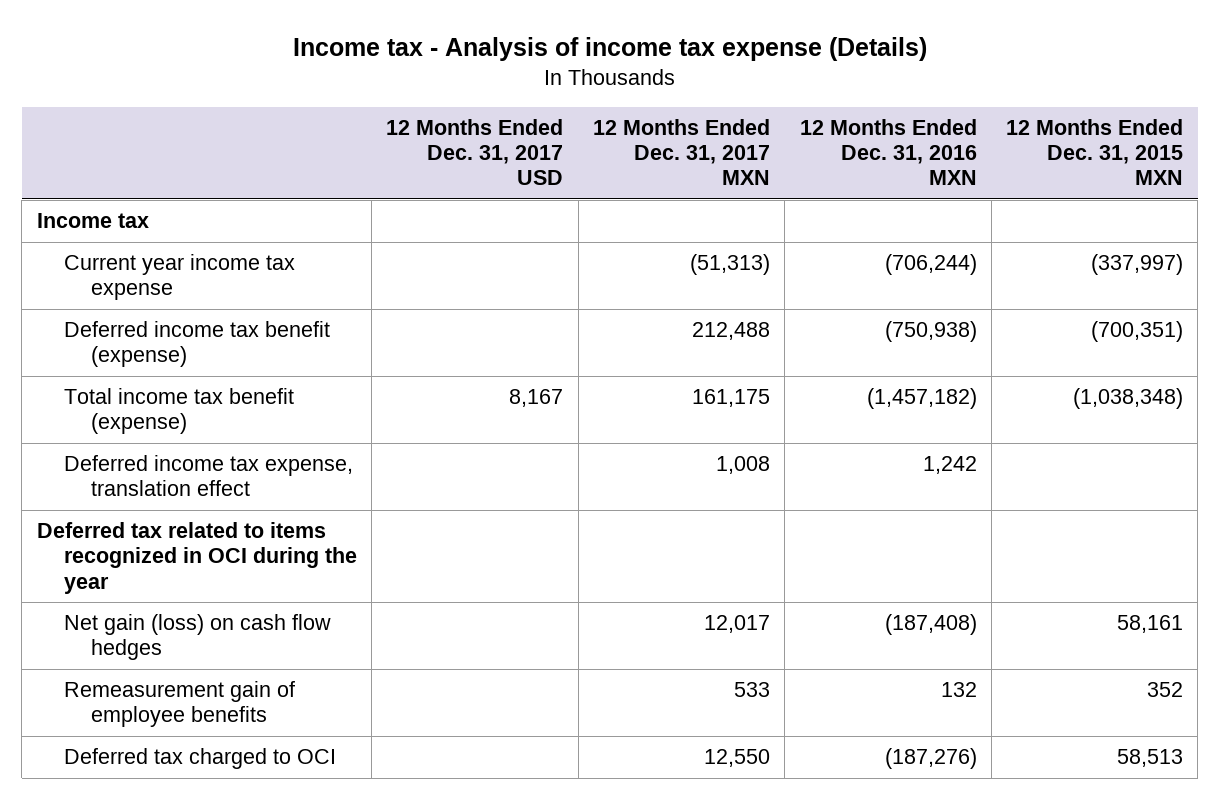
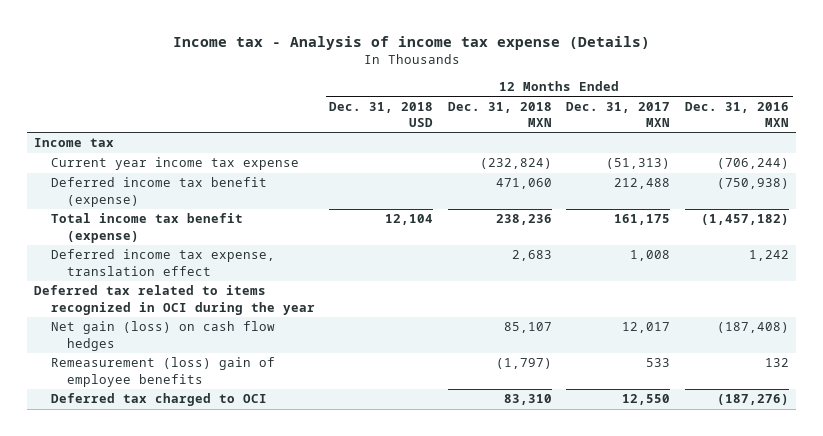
- | 12 Months Ended Dec. 31, 2017 USD | 12 Months Ended Dec. 31, 2017 MXN | 12 Months Ended Dec. 31, 2016 MXN | 12 Months Ended Dec. 31, 2015 MXN
+ | 12 Months Ended Dec. 31, 2018 USD | 12 Months Ended Dec. 31, 2018 MXN | 12 Months Ended Dec. 31, 2017 MXN | 12 Months Ended Dec. 31, 2016 MXN
- Remeasurement gain of employee benefits | | 533 | 132 | 352
+ Remeasurement (loss) gain of employee benefits | | (1,797) | 533 | 132

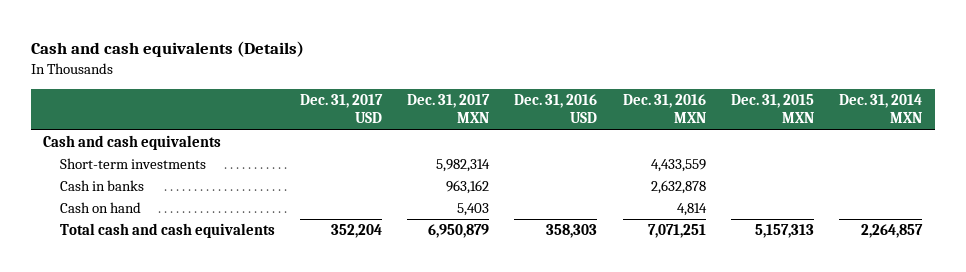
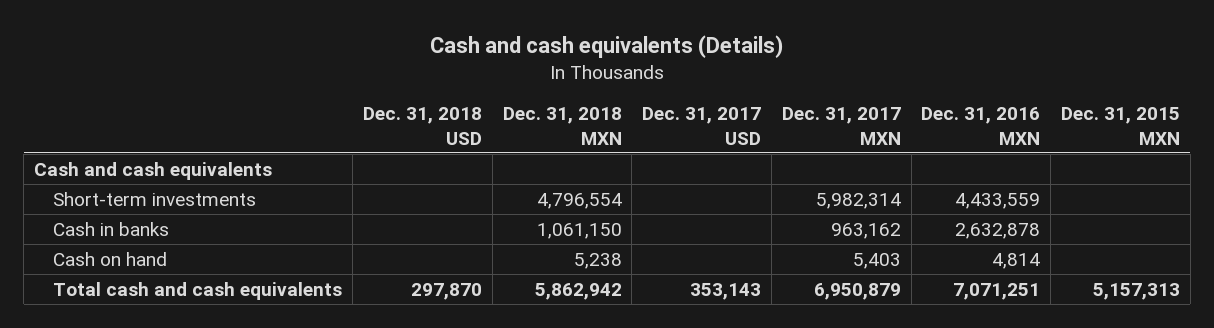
- | Dec. 31, 2017 USD | Dec. 31, 2017 MXN | Dec. 31, 2016 USD | Dec. 31, 2016 MXN | Dec. 31, 2015 MXN | Dec. 31, 2014 MXN
+ | Dec. 31, 2018 USD | Dec. 31, 2018 MXN | Dec. 31, 2017 USD | Dec. 31, 2017 MXN | Dec. 31, 2016 MXN | Dec. 31, 2015 MXN
- Total cash and cash equivalents | 352,204 | 6,950,879 | 358,303 | 7,071,251 | 5,157,313 | 2,264,857
+ Total cash and cash equivalents | 297,870 | 5,862,942 | 353,143 | 6,950,879 | 7,071,251 | 5,157,313

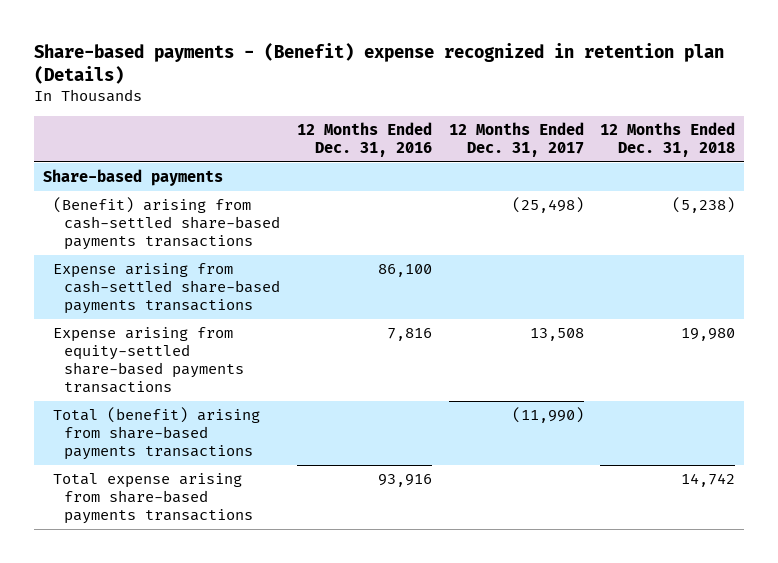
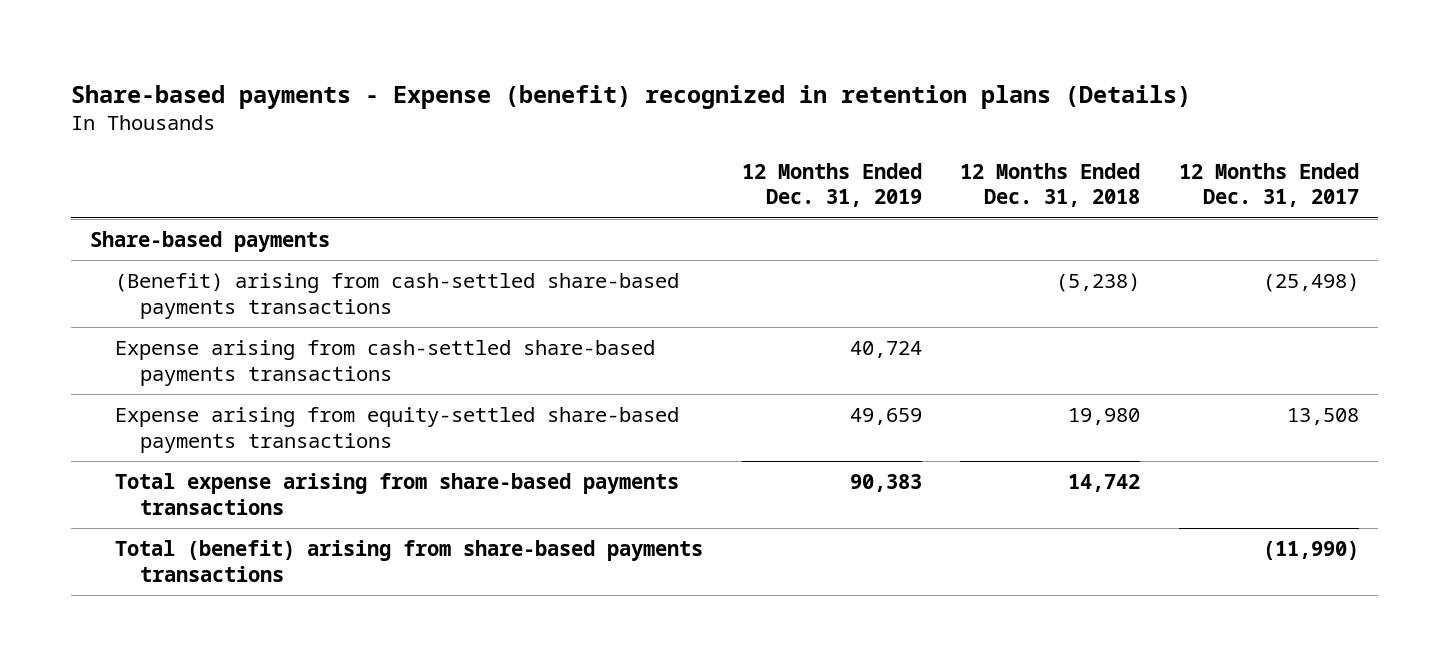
- Share-based payments - (Benefit) expense recognized in retention plan (Details)
+ Share-based payments - Expense (benefit) recognized in retention plans (Details)
- | 12 Months Ended Dec. 31, 2016 | 12 Months Ended Dec. 31, 2017 | 12 Months Ended Dec. 31, 2018
+ | 12 Months Ended Dec. 31, 2019 | 12 Months Ended Dec. 31, 2018 | 12 Months Ended Dec. 31, 2017
moved down: Total (benefit) arising from share-based payments transactions | | | (11,990)

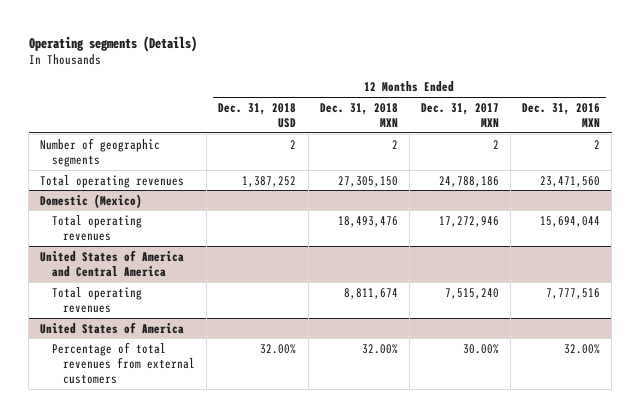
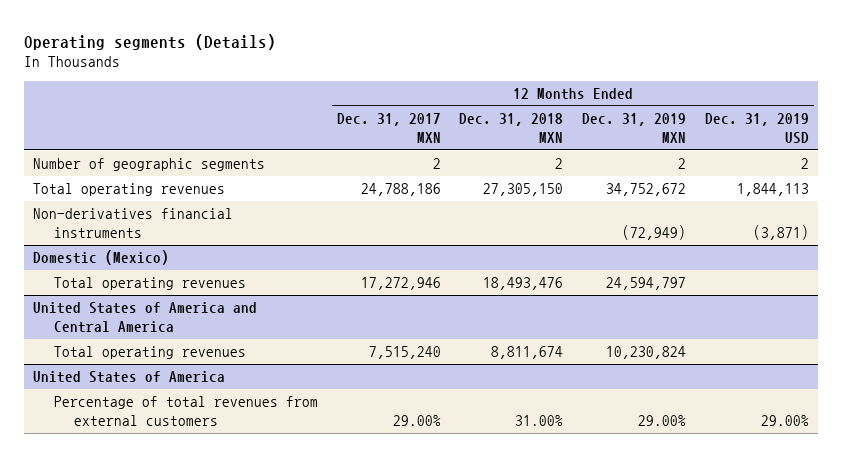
- | 12 Months Ended Dec. 31, 2018 USD | 12 Months Ended Dec. 31, 2018 MXN | 12 Months Ended Dec. 31, 2017 MXN | 12 Months Ended Dec. 31, 2016 MXN
+ | 12 Months Ended Dec. 31, 2017 MXN | 12 Months Ended Dec. 31, 2018 MXN | 12 Months Ended Dec. 31, 2019 MXN | 12 Months Ended Dec. 31, 2019 USD
+ Non-derivatives financial instruments | | | (72,949) | (3,871)
@ United States of America
- Percentage of total revenues from external customers | 32.00% | 32.00% | 30.00% | 32.00%
+ Percentage of total revenues from external customers | 29.00% | 31.00% | 29.00% | 29.00%

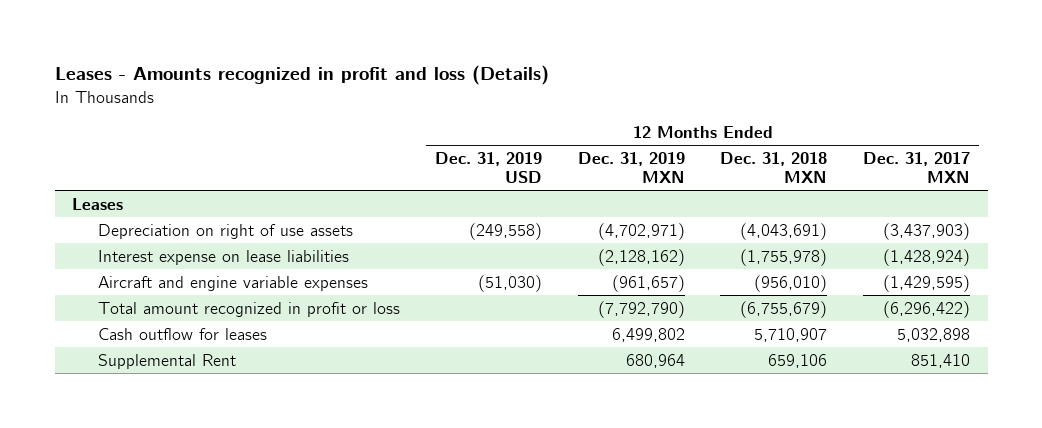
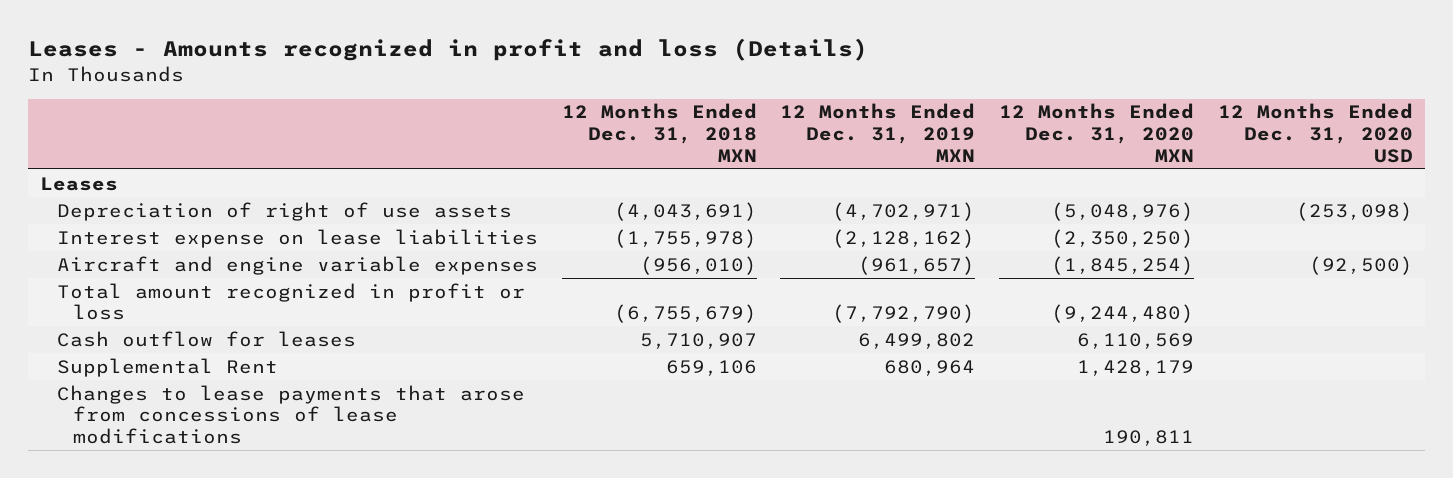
- | 12 Months Ended Dec. 31, 2019 USD | 12 Months Ended Dec. 31, 2019 MXN | 12 Months Ended Dec. 31, 2018 MXN | 12 Months Ended Dec. 31, 2017 MXN
+ | 12 Months Ended Dec. 31, 2018 MXN | 12 Months Ended Dec. 31, 2019 MXN | 12 Months Ended Dec. 31, 2020 MXN | 12 Months Ended Dec. 31, 2020 USD
- Depreciation on right of use assets | (249,558) | (4,702,971) | (4,043,691) | (3,437,903)
+ Depreciation of right of use assets | (4,043,691) | (4,702,971) | (5,048,976) | (253,098)
+ Changes to lease payments that arose from concessions of lease modifications | | | 190,811 |

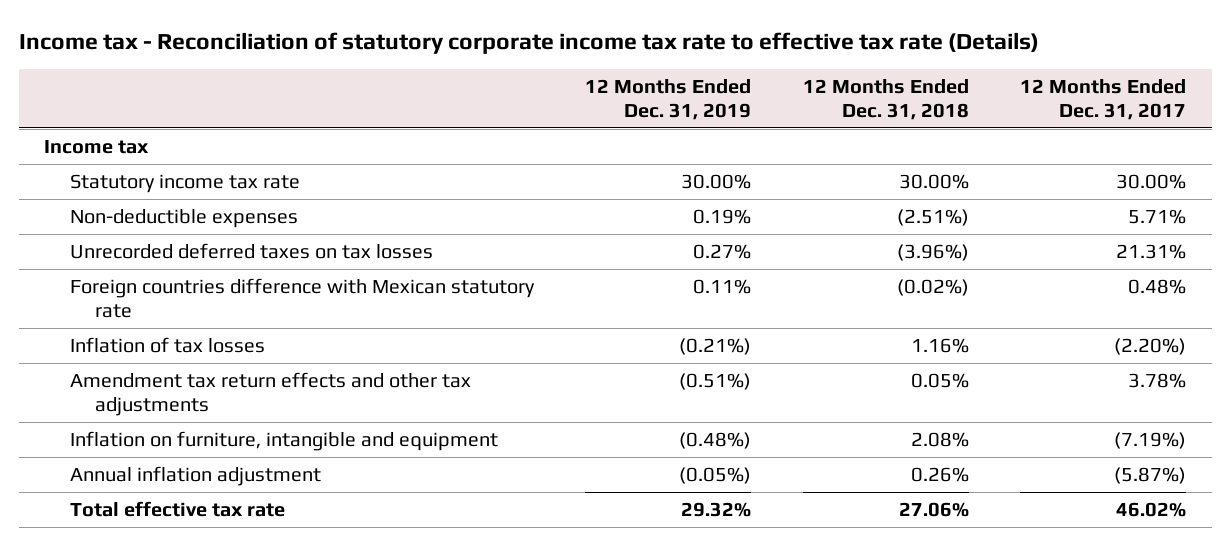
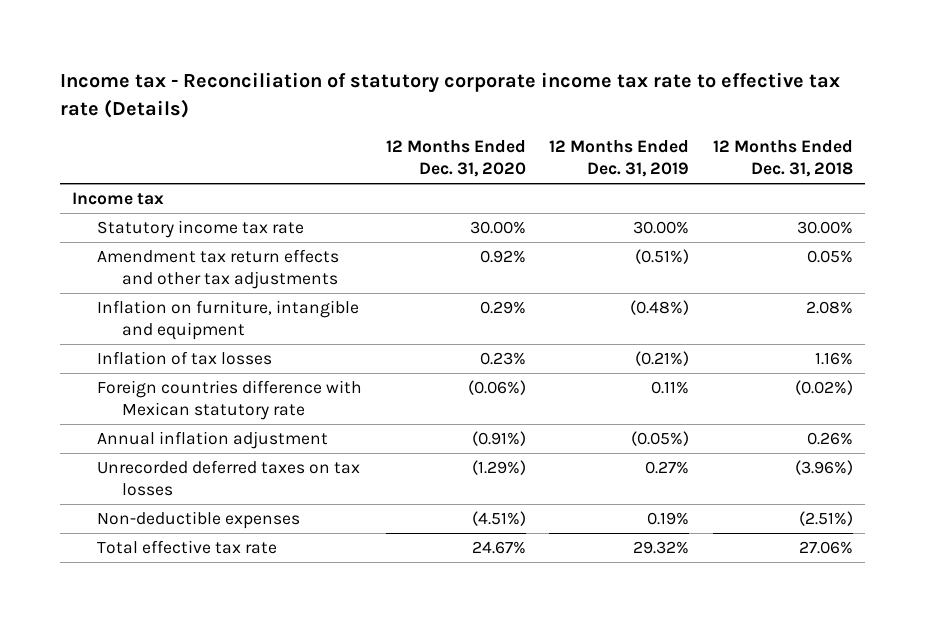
- | 12 Months Ended Dec. 31, 2019 | 12 Months Ended Dec. 31, 2018 | 12 Months Ended Dec. 31, 2017
+ | 12 Months Ended Dec. 31, 2020 | 12 Months Ended Dec. 31, 2019 | 12 Months Ended Dec. 31, 2018
moved down: Inflation of tax losses | 0.23% | (0.21%) | 1.16%
moved down: Foreign countries difference with Mexican statutory rate | (0.06%) | 0.11% | (0.02%)
moved down: Unrecorded deferred taxes on tax losses | (1.29%) | 0.27% | (3.96%)
moved down: Non-deductible expenses | (4.51%) | 0.19% | (2.51%)

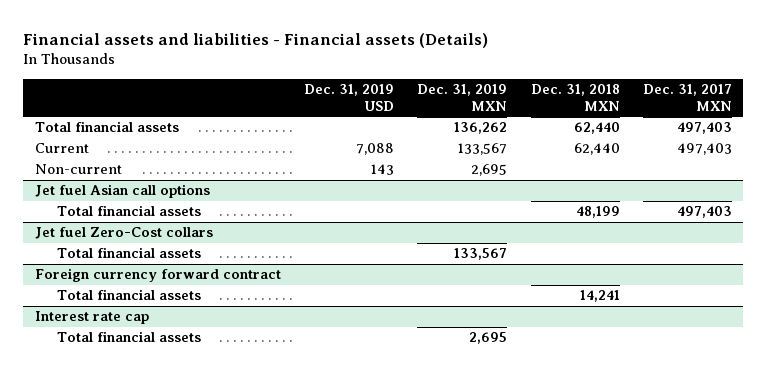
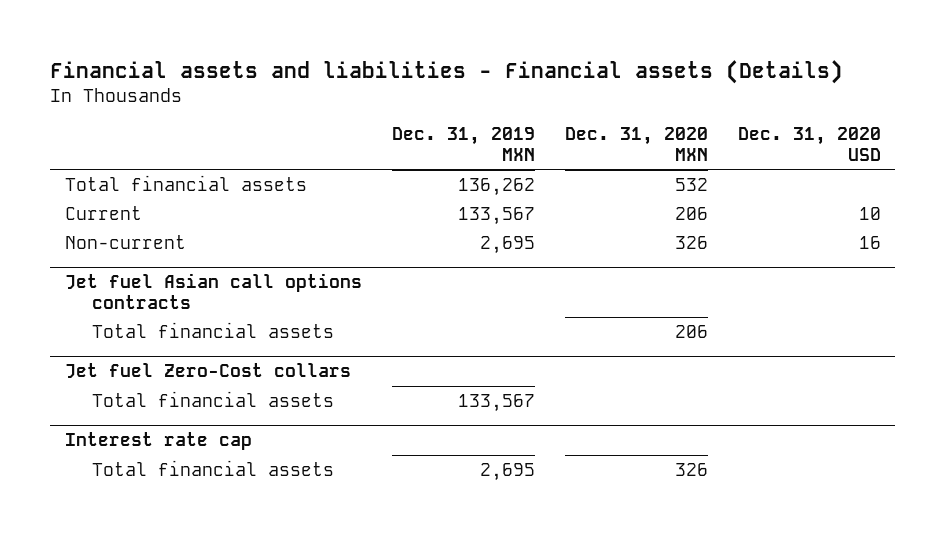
- | Dec. 31, 2019 USD | Dec. 31, 2019 MXN | Dec. 31, 2018 MXN | Dec. 31, 2017 MXN
+ | Dec. 31, 2019 MXN | Dec. 31, 2020 MXN | Dec. 31, 2020 USD
- Jet fuel Asian call options
+ Jet fuel Asian call options contracts
- Foreign currency forward contract
- Total financial assets | | | 14,241 |

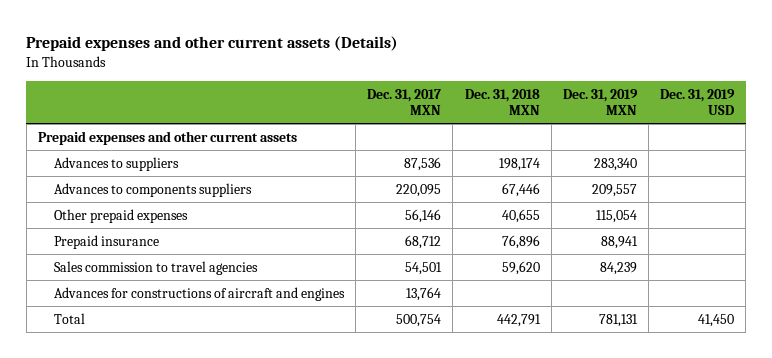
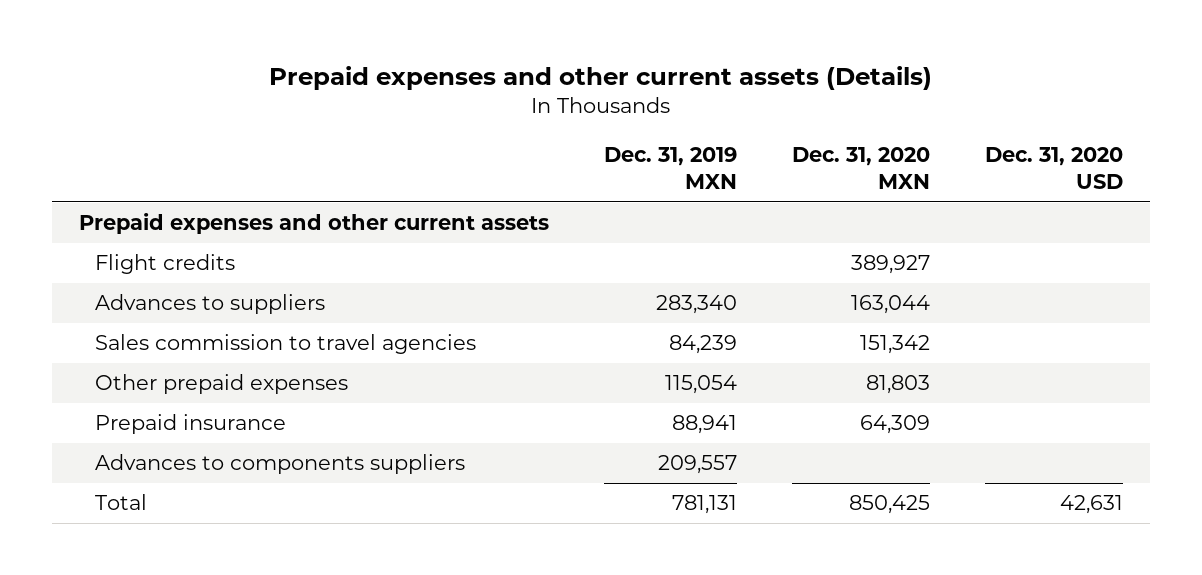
- | Dec. 31, 2017 MXN | Dec. 31, 2018 MXN | Dec. 31, 2019 MXN | Dec. 31, 2019 USD
+ | Dec. 31, 2019 MXN | Dec. 31, 2020 MXN | Dec. 31, 2020 USD
+ Flight credits | | 389,927 |
moved up: Sales commission to travel agencies | 84,239 | 151,342 |
- Advances for constructions of aircraft and engines | 13,764 | | |
moved down: Advances to components suppliers | 209,557 | |

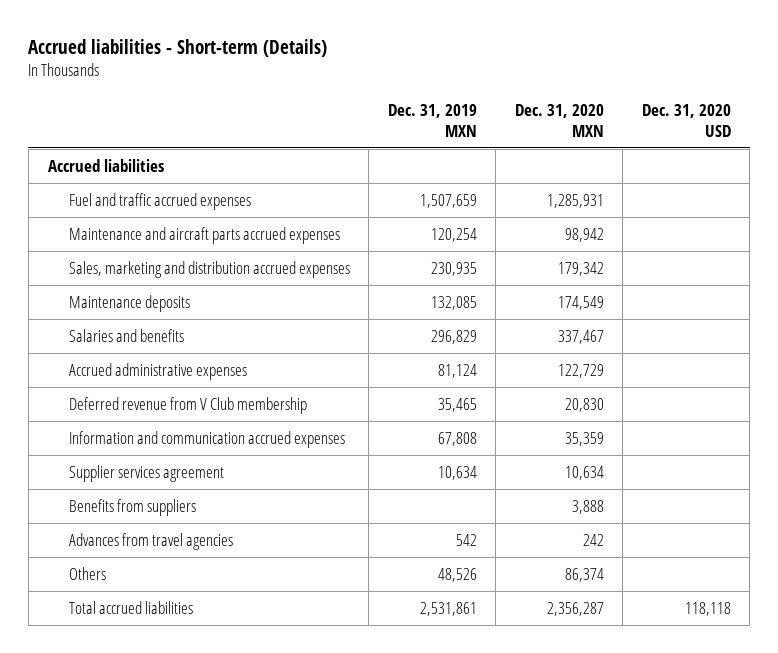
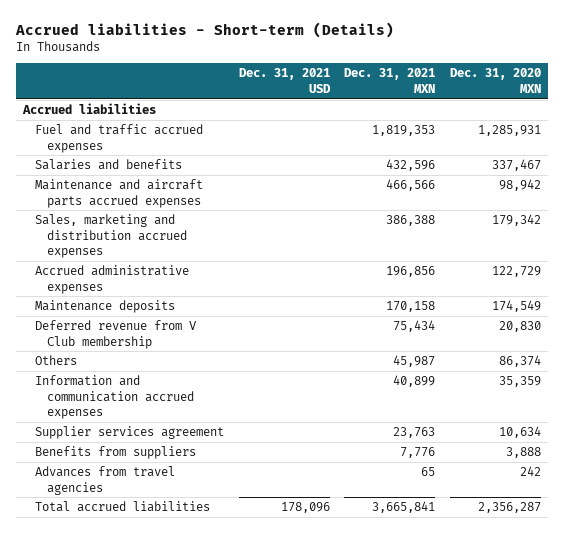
- | Dec. 31, 2019 MXN | Dec. 31, 2020 MXN | Dec. 31, 2020 USD
+ | Dec. 31, 2021 USD | Dec. 31, 2021 MXN | Dec. 31, 2020 MXN
moved up: Salaries and benefits | | 432,596 | 337,467
moved down: Maintenance deposits | | 170,158 | 174,549
moved up: Others | | 45,987 | 86,374

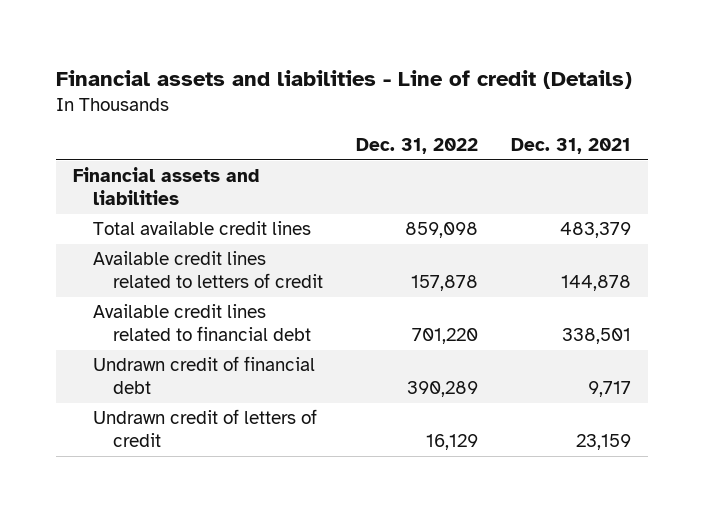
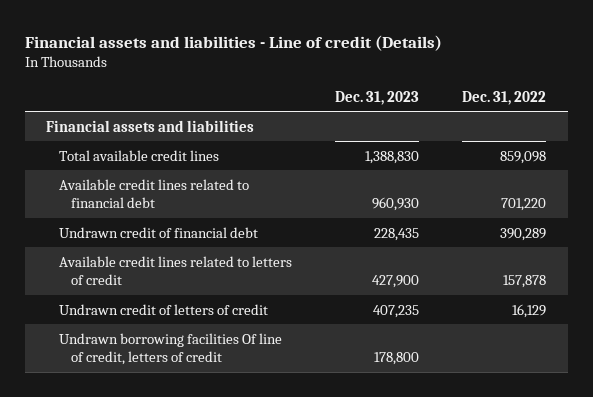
- | Dec. 31, 2022 | Dec. 31, 2021
+ | Dec. 31, 2023 | Dec. 31, 2022
moved down: Available credit lines related to letters of credit | 427,900 | 157,878
+ Undrawn borrowing facilities Of line of credit, letters of credit | 178,800 |

